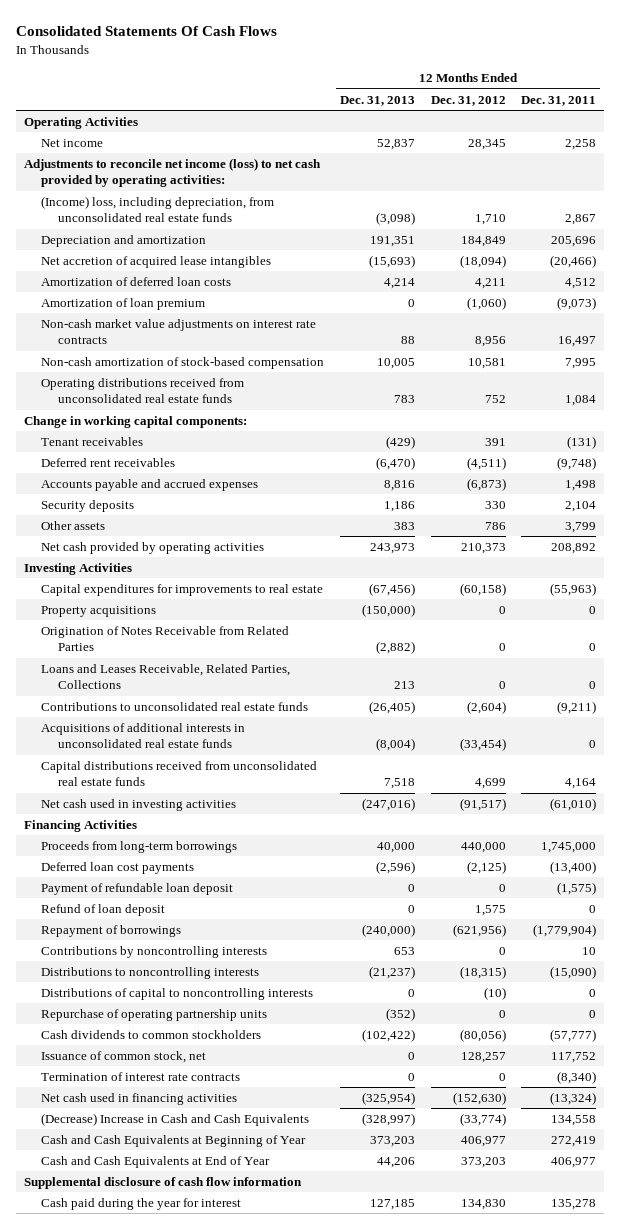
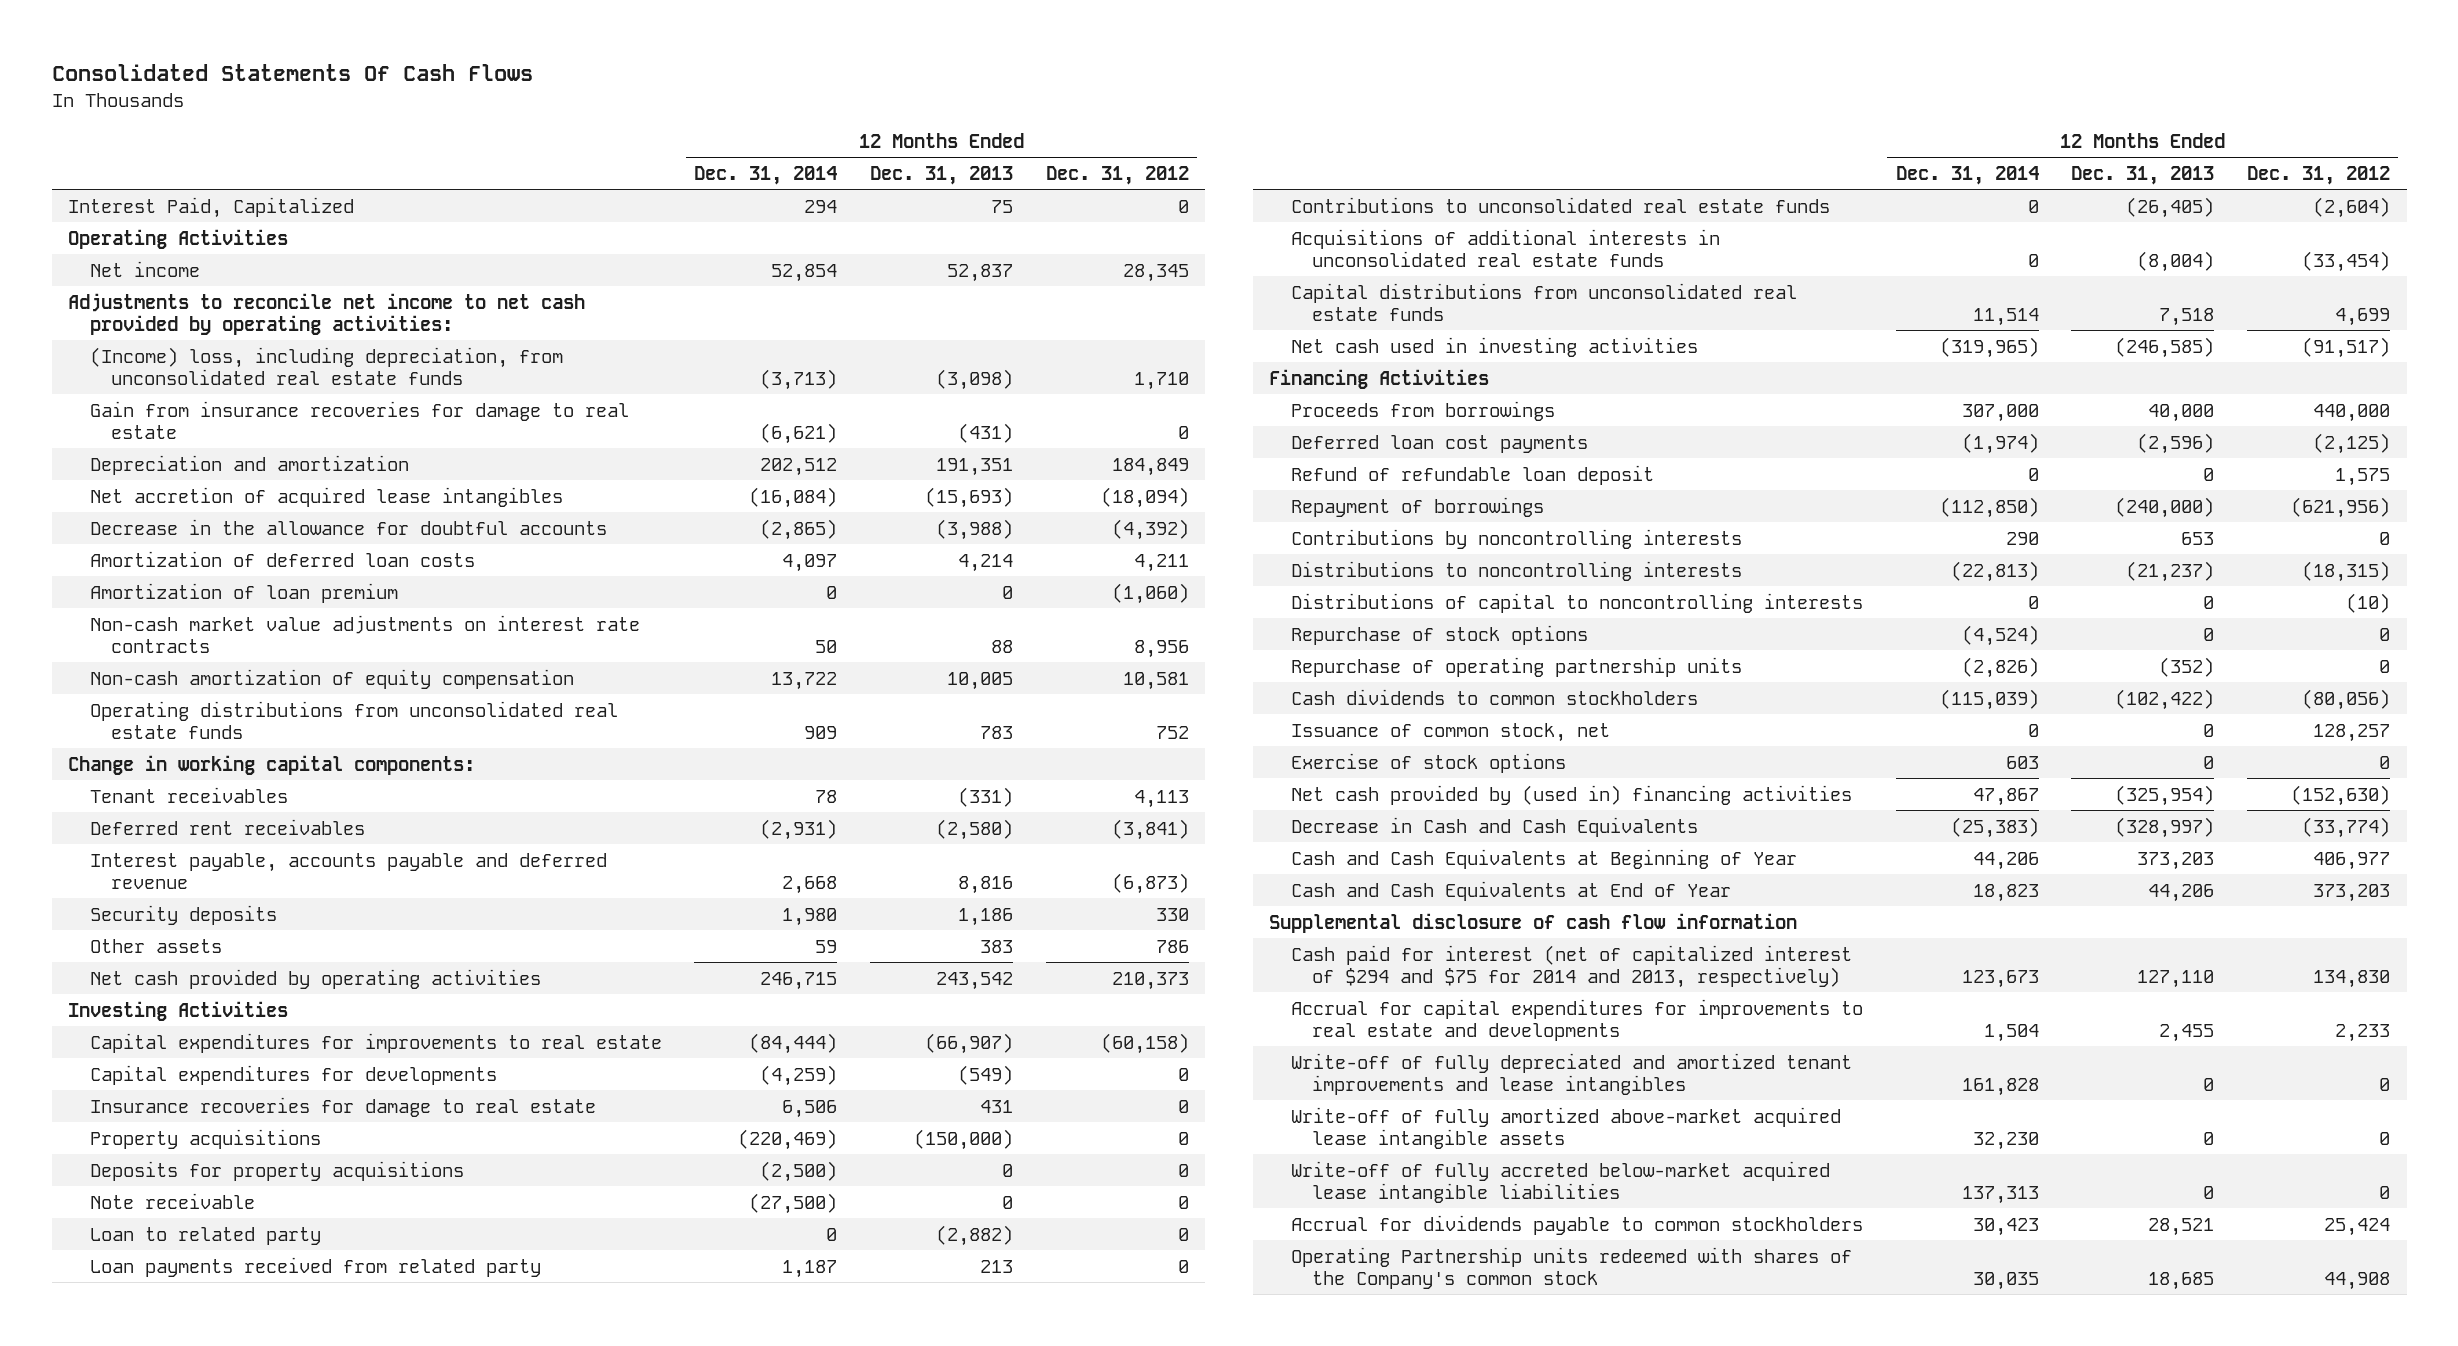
- | 12 Months Ended Dec. 31, 2013 | 12 Months Ended Dec. 31, 2012 | 12 Months Ended Dec. 31, 2011
+ | 12 Months Ended Dec. 31, 2014 | 12 Months Ended Dec. 31, 2013 | 12 Months Ended Dec. 31, 2012
+ Interest Paid, Capitalized | 294 | 75 | 0
- Adjustments to reconcile net income (loss) to net cash provided by operating activities:
+ Adjustments to reconcile net income to net cash provided by operating activities:
+ Gain from insurance recoveries for damage to real estate | (6,621) | (431) | 0
+ Decrease in the allowance for doubtful accounts | (2,865) | (3,988) | (4,392)
- Non-cash amortization of stock-based compensation | 10,005 | 10,581 | 7,995
- Operating distributions received from unconsolidated real estate funds | 783 | 752 | 1,084
+ Non-cash amortization of equity compensation | 13,722 | 10,005 | 10,581
+ Operating distributions from unconsolidated real estate funds | 909 | 783 | 752
- Tenant receivables | (429) | 391 | (131)
- Deferred rent receivables | (6,470) | (4,511) | (9,748)
- Accounts payable and accrued expenses | 8,816 | (6,873) | 1,498
+ Tenant receivables | 78 | (331) | 4,113
+ Deferred rent receivables | (2,931) | (2,580) | (3,841)
+ Interest payable, accounts payable and deferred revenue | 2,668 | 8,816 | (6,873)
- Net cash provided by operating activities | 243,973 | 210,373 | 208,892
+ Net cash provided by operating activities | 246,715 | 243,542 | 210,373
- Capital expenditures for improvements to real estate | (67,456) | (60,158) | (55,963)
+ Capital expenditures for improvements to real estate | (84,444) | (66,907) | (60,158)
+ Capital expenditures for developments | (4,259) | (549) | 0
+ Insurance recoveries for damage to real estate | 6,506 | 431 | 0
- Origination of Notes Receivable from Related Parties | (2,882) | 0 | 0
- Loans and Leases Receivable, Related Parties, Collections | 213 | 0 | 0
+ Deposits for property acquisitions | (2,500) | 0 | 0
+ Note receivable | (27,500) | 0 | 0
+ Loan to related party | 0 | (2,882) | 0
+ Loan payments received from related party | 1,187 | 213 | 0
- Capital distributions received from unconsolidated real estate funds | 7,518 | 4,699 | 4,164
- Net cash used in investing activities | (247,016) | (91,517) | (61,010)
+ Capital distributions from unconsolidated real estate funds | 11,514 | 7,518 | 4,699
+ Net cash used in investing activities | (319,965) | (246,585) | (91,517)
- Proceeds from long-term borrowings | 40,000 | 440,000 | 1,745,000
+ Proceeds from borrowings | 307,000 | 40,000 | 440,000
- Payment of refundable loan deposit | 0 | 0 | (1,575)
- Refund of loan deposit | 0 | 1,575 | 0
+ Refund of refundable loan deposit | 0 | 0 | 1,575
+ Repurchase of stock options | (4,524) | 0 | 0
- Termination of interest rate contracts | 0 | 0 | (8,340)
- Net cash used in financing activities | (325,954) | (152,630) | (13,324)
- (Decrease) Increase in Cash and Cash Equivalents | (328,997) | (33,774) | 134,558
+ Exercise of stock options | 603 | 0 | 0
+ Net cash provided by (used in) financing activities | 47,867 | (325,954) | (152,630)
+ Decrease in Cash and Cash Equivalents | (25,383) | (328,997) | (33,774)
- Cash paid during the year for interest | 127,185 | 134,830 | 135,278
+ Cash paid for interest (net of capitalized interest of $294 and $75 for 2014 and 2013, respectively) | 123,673 | 127,110 | 134,830
+ Accrual for capital expenditures for improvements to real estate and developments | 1,504 | 2,455 | 2,233
+ Write-off of fully depreciated and amortized tenant improvements and lease intangibles | 161,828 | 0 | 0
+ Write-off of fully amortized above-market acquired lease intangible assets | 32,230 | 0 | 0
+ Write-off of fully accreted below-market acquired lease intangible liabilities | 137,313 | 0 | 0
+ Accrual for dividends payable to common stockholders | 30,423 | 28,521 | 25,424
+ Operating Partnership units redeemed with shares of the Company's common stock | 30,035 | 18,685 | 44,908

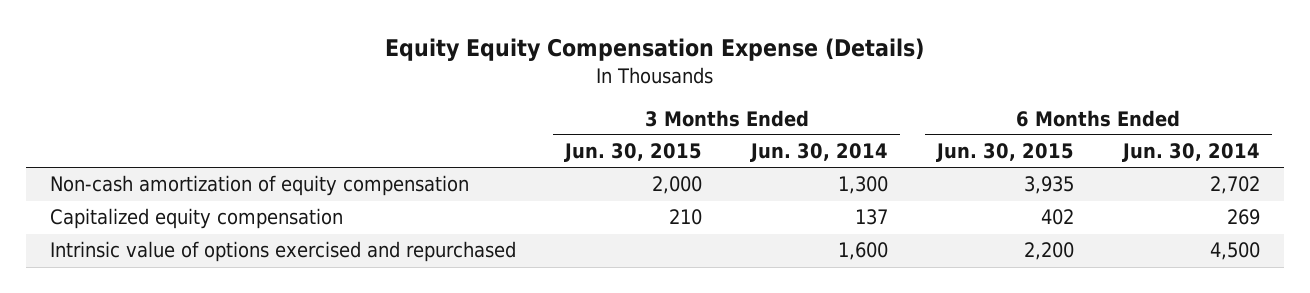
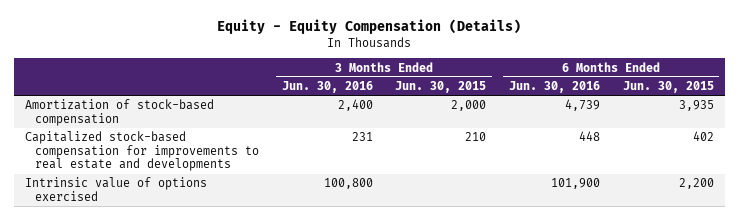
- Equity Equity Compensation Expense (Details)
+ Equity - Equity Compensation (Details)
- | 3 Months Ended Jun. 30, 2015 | 3 Months Ended Jun. 30, 2014 | 6 Months Ended Jun. 30, 2015 | 6 Months Ended Jun. 30, 2014
+ | 3 Months Ended Jun. 30, 2016 | 3 Months Ended Jun. 30, 2015 | 6 Months Ended Jun. 30, 2016 | 6 Months Ended Jun. 30, 2015
- Non-cash amortization of equity compensation | 2,000 | 1,300 | 3,935 | 2,702
- Capitalized equity compensation | 210 | 137 | 402 | 269
- Intrinsic value of options exercised and repurchased | | 1,600 | 2,200 | 4,500
+ Amortization of stock-based compensation | 2,400 | 2,000 | 4,739 | 3,935
+ Capitalized stock-based compensation for improvements to real estate and developments | 231 | 210 | 448 | 402
+ Intrinsic value of options exercised | 100,800 | | 101,900 | 2,200

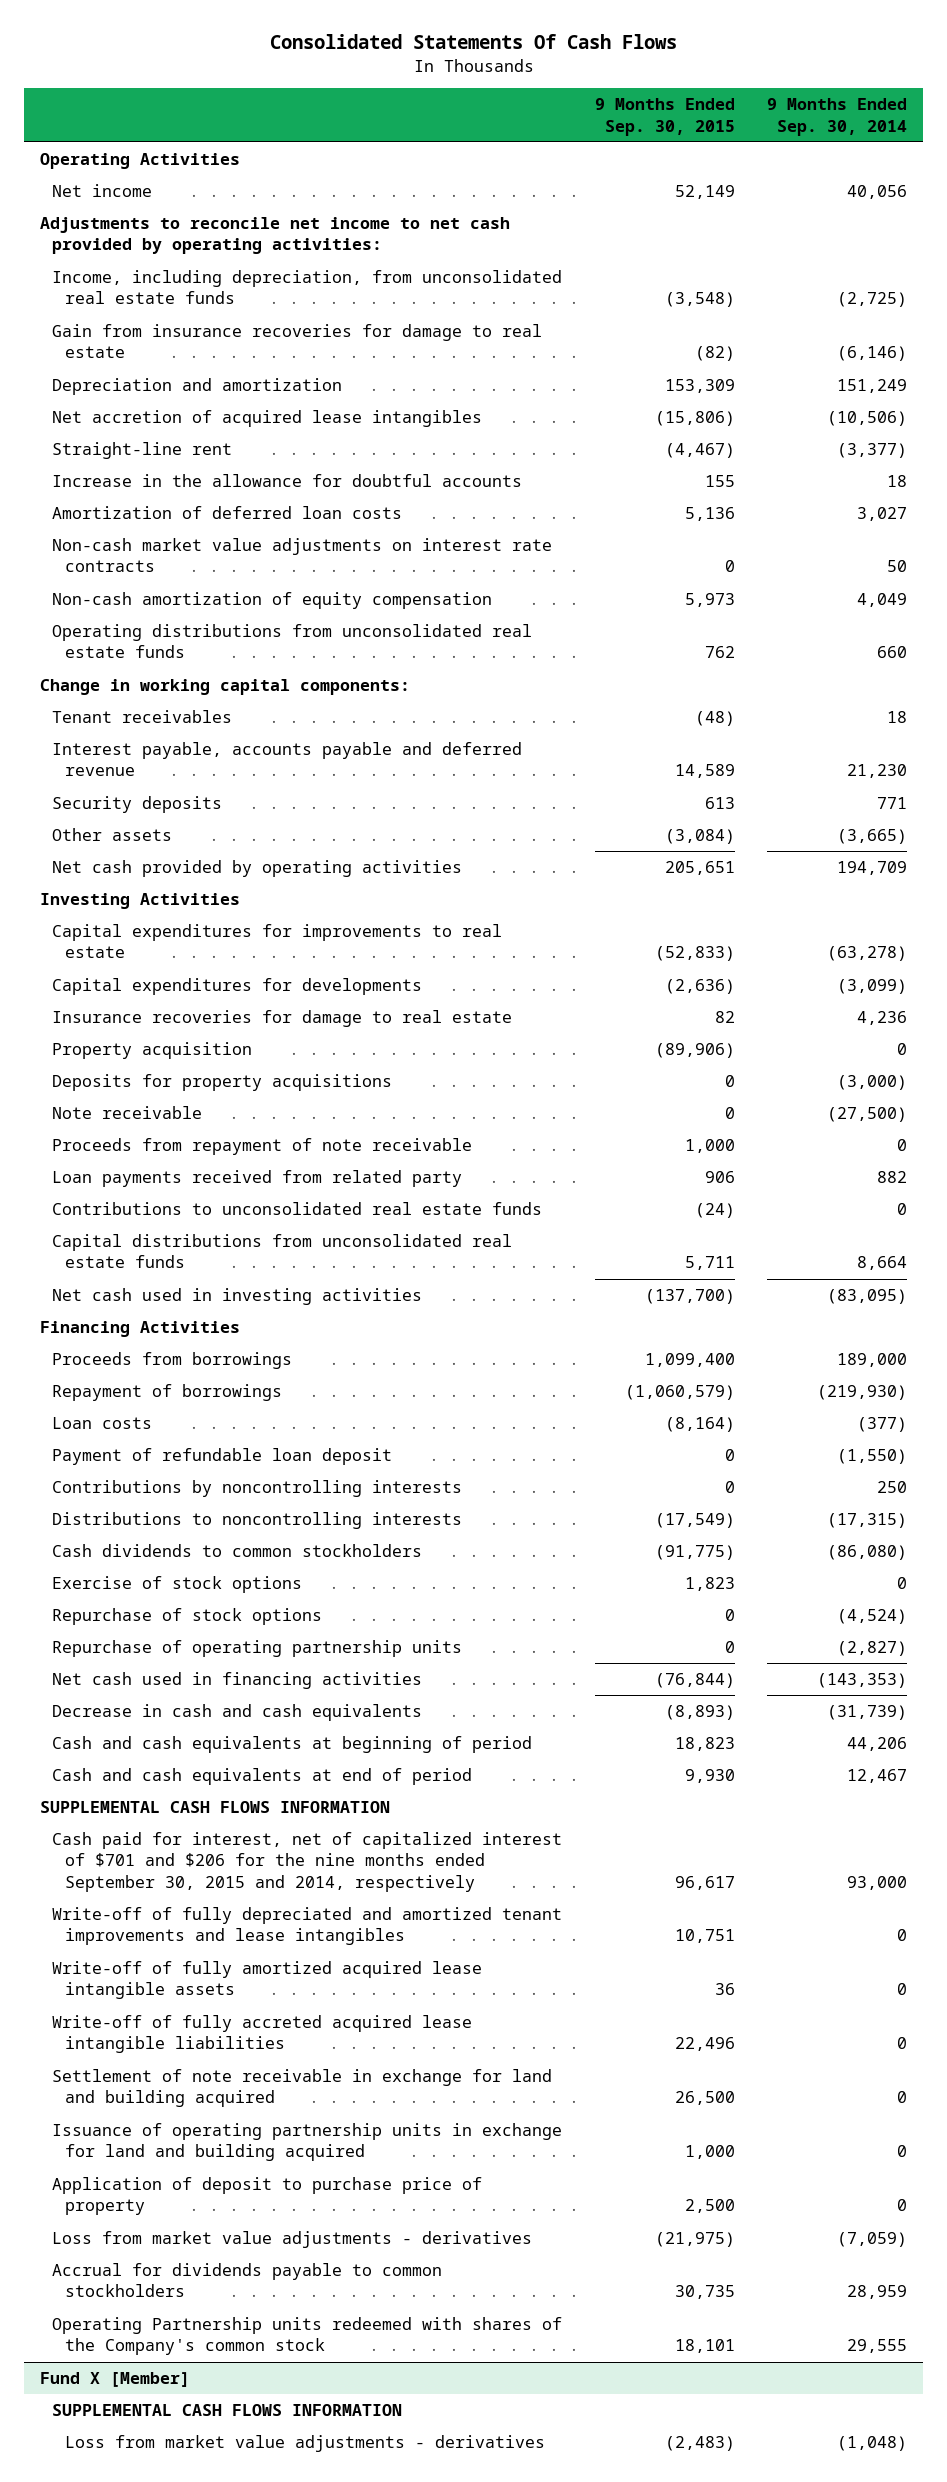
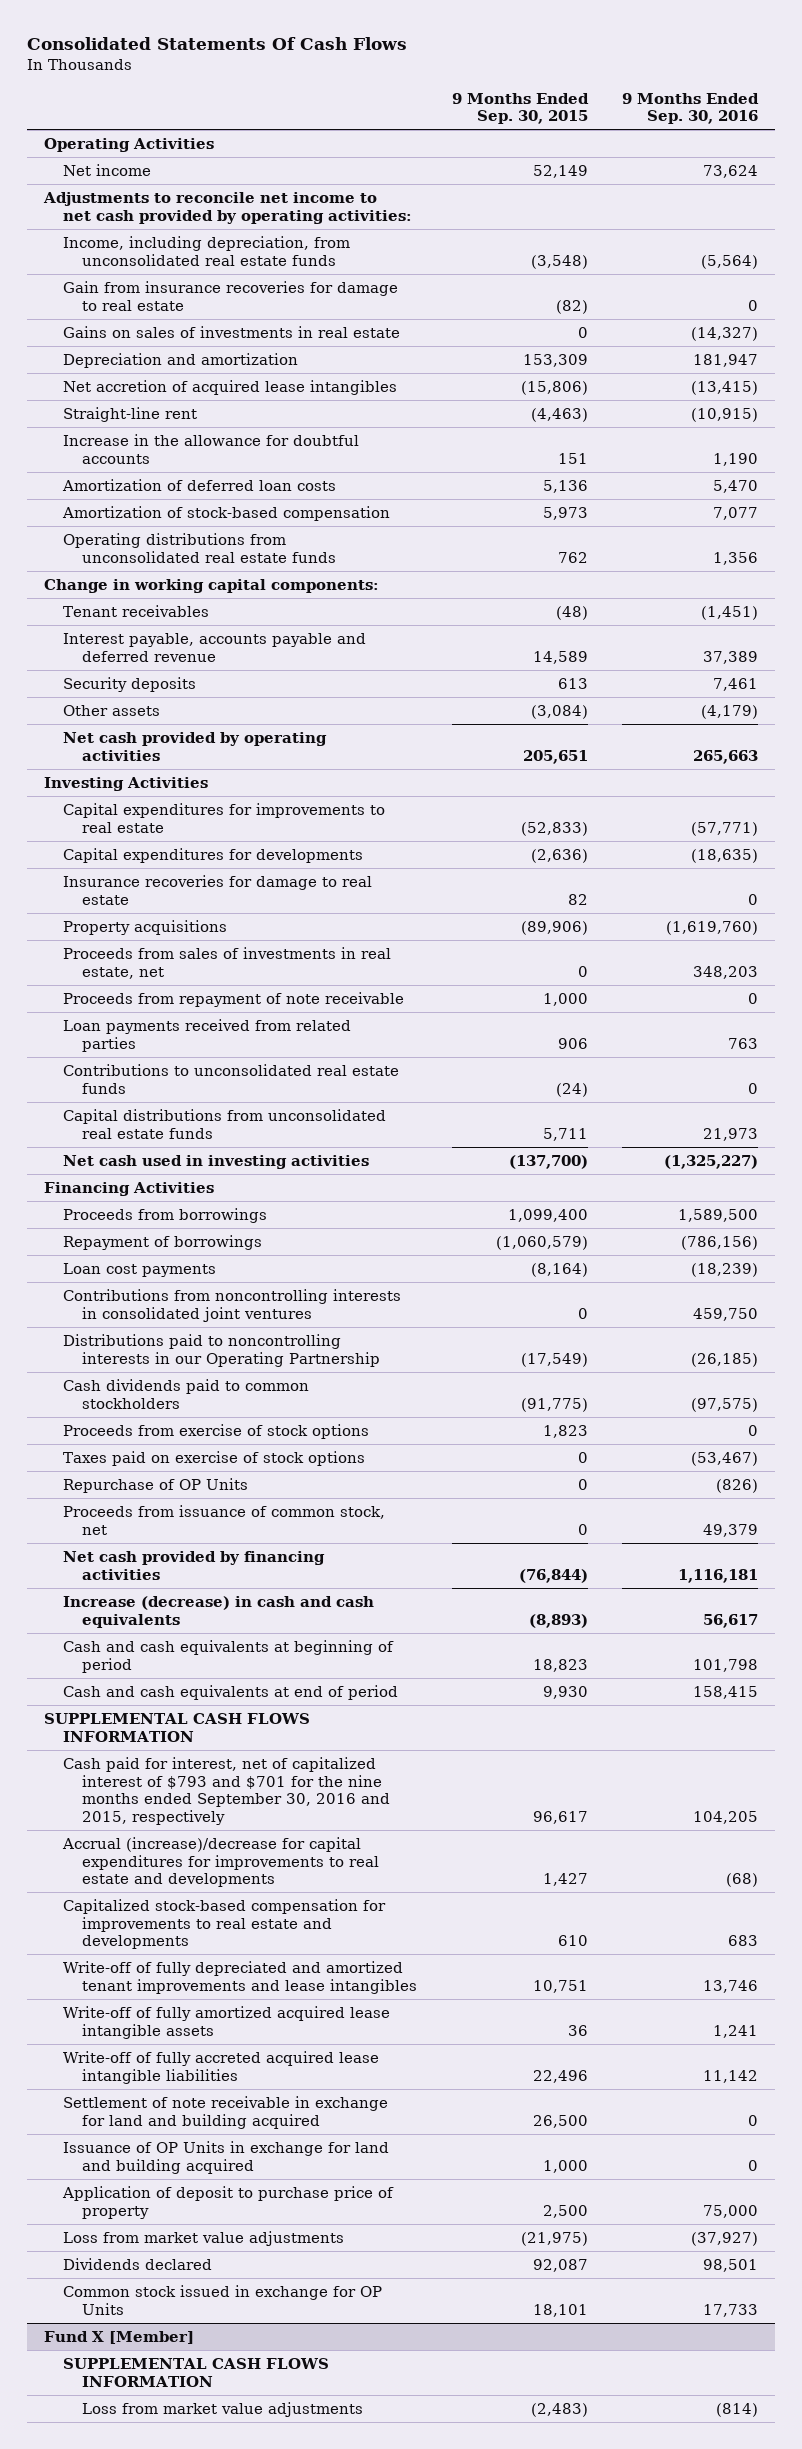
- | 9 Months Ended Sep. 30, 2015 | 9 Months Ended Sep. 30, 2014
+ | 9 Months Ended Sep. 30, 2015 | 9 Months Ended Sep. 30, 2016
+ Gains on sales of investments in real estate | 0 | (14,327)
- Straight-line rent | (4,467) | (3,377)
- Increase in the allowance for doubtful accounts | 155 | 18
+ Straight-line rent | (4,463) | (10,915)
+ Increase in the allowance for doubtful accounts | 151 | 1,190
- Non-cash market value adjustments on interest rate contracts | 0 | 50
- Non-cash amortization of equity compensation | 5,973 | 4,049
+ Amortization of stock-based compensation | 5,973 | 7,077
- Property acquisition | (89,906) | 0
- Deposits for property acquisitions | 0 | (3,000)
- Note receivable | 0 | (27,500)
+ Property acquisitions | (89,906) | (1,619,760)
+ Proceeds from sales of investments in real estate, net | 0 | 348,203
- Loan payments received from related party | 906 | 882
+ Loan payments received from related parties | 906 | 763
- Loan costs | (8,164) | (377)
- Payment of refundable loan deposit | 0 | (1,550)
- Contributions by noncontrolling interests | 0 | 250
- Distributions to noncontrolling interests | (17,549) | (17,315)
- Cash dividends to common stockholders | (91,775) | (86,080)
- Exercise of stock options | 1,823 | 0
- Repurchase of stock options | 0 | (4,524)
- Repurchase of operating partnership units | 0 | (2,827)
- Net cash used in financing activities | (76,844) | (143,353)
- Decrease in cash and cash equivalents | (8,893) | (31,739)
+ Loan cost payments | (8,164) | (18,239)
+ Contributions from noncontrolling interests in consolidated joint ventures | 0 | 459,750
+ Distributions paid to noncontrolling interests in our Operating Partnership | (17,549) | (26,185)
+ Cash dividends paid to common stockholders | (91,775) | (97,575)
+ Proceeds from exercise of stock options | 1,823 | 0
+ Taxes paid on exercise of stock options | 0 | (53,467)
+ Repurchase of OP Units | 0 | (826)
+ Proceeds from issuance of common stock, net | 0 | 49,379
+ Net cash provided by financing activities | (76,844) | 1,116,181
+ Increase (decrease) in cash and cash equivalents | (8,893) | 56,617
- Cash paid for interest, net of capitalized interest of $701 and $206 for the nine months ended September 30, 2015 and 2014, respectively | 96,617 | 93,000
+ Cash paid for interest, net of capitalized interest of $793 and $701 for the nine months ended September 30, 2016 and 2015, respectively | 96,617 | 104,205
+ Accrual (increase)/decrease for capital expenditures for improvements to real estate and developments | 1,427 | (68)
+ Capitalized stock-based compensation for improvements to real estate and developments | 610 | 683
- Issuance of operating partnership units in exchange for land and building acquired | 1,000 | 0
+ Issuance of OP Units in exchange for land and building acquired | 1,000 | 0
- Loss from market value adjustments - derivatives | (21,975) | (7,059)
- Accrual for dividends payable to common stockholders | 30,735 | 28,959
- Operating Partnership units redeemed with shares of the Company's common stock | 18,101 | 29,555
+ Loss from market value adjustments | (21,975) | (37,927)
+ Dividends declared | 92,087 | 98,501
+ Common stock issued in exchange for OP Units | 18,101 | 17,733
@ Fund X [Member]
- Loss from market value adjustments - derivatives | (2,483) | (1,048)
+ Loss from market value adjustments | (2,483) | (814)

